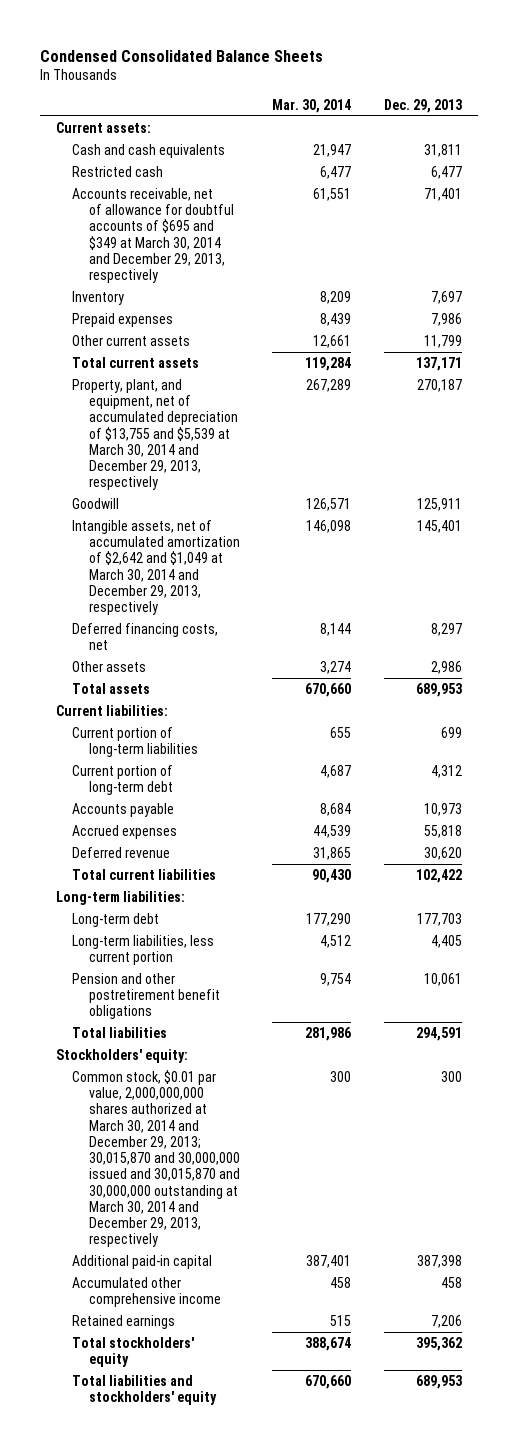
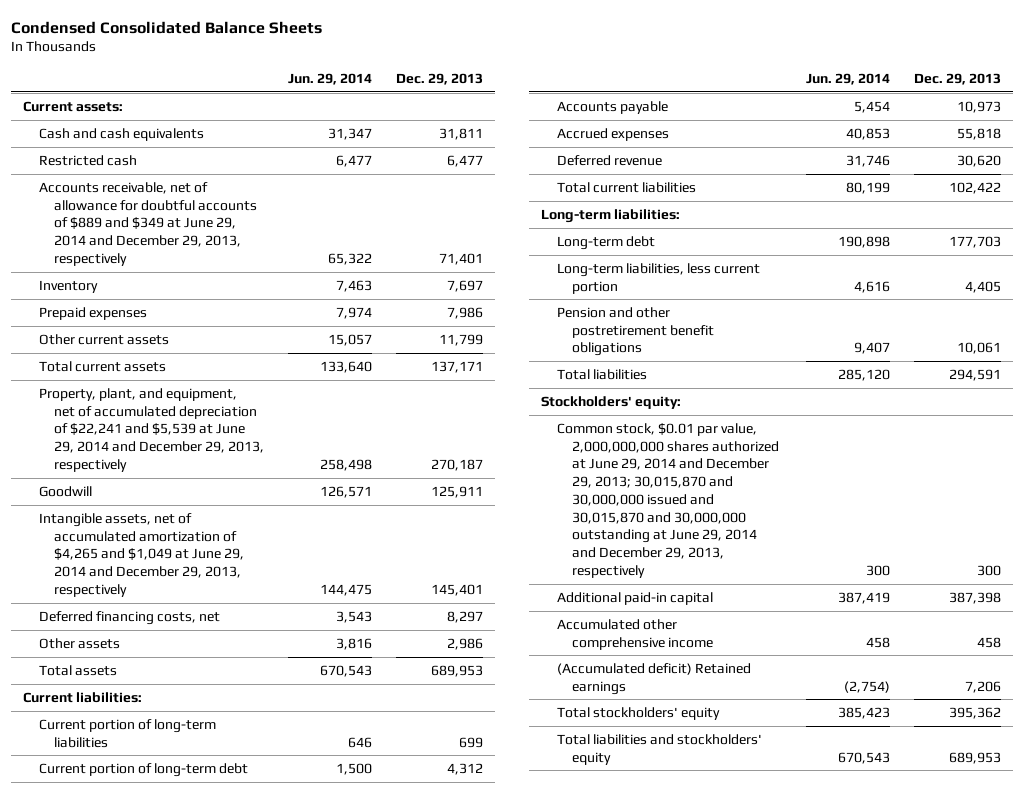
- | Mar. 30, 2014 | Dec. 29, 2013
+ | Jun. 29, 2014 | Dec. 29, 2013
- Accounts receivable, net of allowance for doubtful accounts of $695 and $349 at March 30, 2014 and December 29, 2013, respectively | 61,551 | 71,401
+ Accounts receivable, net of allowance for doubtful accounts of $889 and $349 at June 29, 2014 and December 29, 2013, respectively | 65,322 | 71,401
- Property, plant, and equipment, net of accumulated depreciation of $13,755 and $5,539 at March 30, 2014 and December 29, 2013, respectively | 267,289 | 270,187
+ Property, plant, and equipment, net of accumulated depreciation of $22,241 and $5,539 at June 29, 2014 and December 29, 2013, respectively | 258,498 | 270,187
- Intangible assets, net of accumulated amortization of $2,642 and $1,049 at March 30, 2014 and December 29, 2013, respectively | 146,098 | 145,401
+ Intangible assets, net of accumulated amortization of $4,265 and $1,049 at June 29, 2014 and December 29, 2013, respectively | 144,475 | 145,401
- Common stock, $0.01 par value, 2,000,000,000 shares authorized at March 30, 2014 and December 29, 2013; 30,015,870 and 30,000,000 issued and 30,015,870 and 30,000,000 outstanding at March 30, 2014 and December 29, 2013, respectively | 300 | 300
+ Common stock, $0.01 par value, 2,000,000,000 shares authorized at June 29, 2014 and December 29, 2013; 30,015,870 and 30,000,000 issued and 30,015,870 and 30,000,000 outstanding at June 29, 2014 and December 29, 2013, respectively | 300 | 300
- Retained earnings | 515 | 7,206
+ (Accumulated deficit) Retained earnings | (2,754) | 7,206

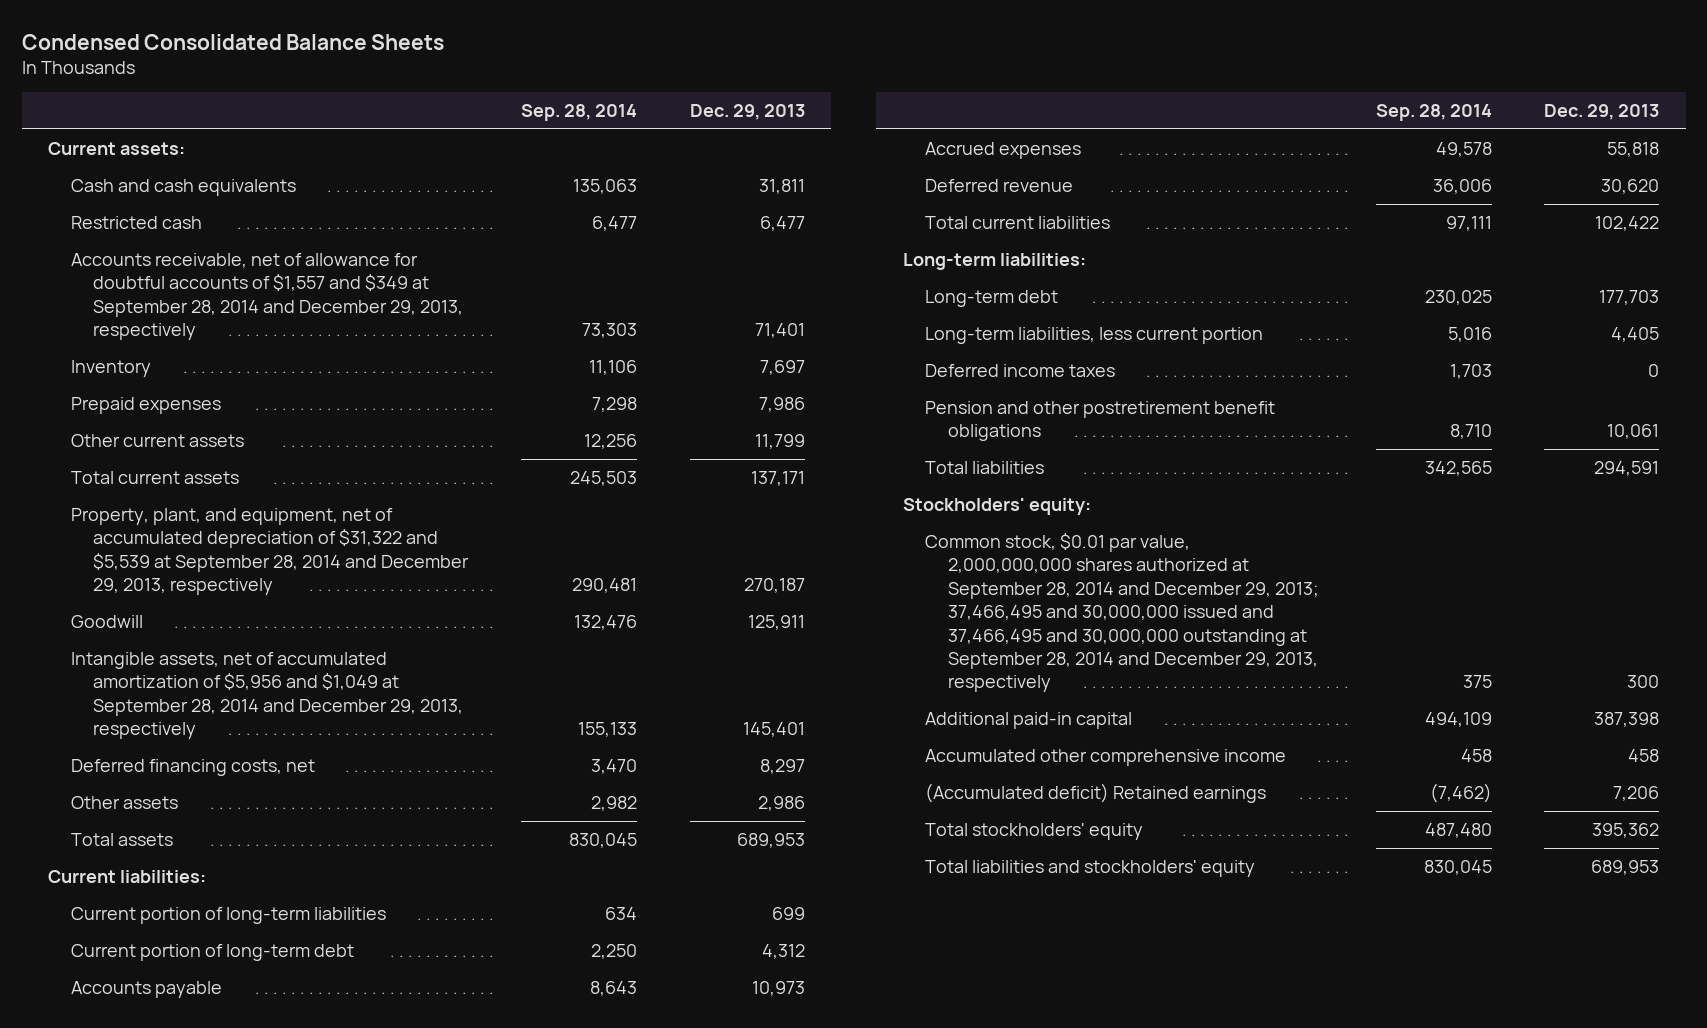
- | Jun. 29, 2014 | Dec. 29, 2013
+ | Sep. 28, 2014 | Dec. 29, 2013
- Accounts receivable, net of allowance for doubtful accounts of $889 and $349 at June 29, 2014 and December 29, 2013, respectively | 65,322 | 71,401
+ Accounts receivable, net of allowance for doubtful accounts of $1,557 and $349 at September 28, 2014 and December 29, 2013, respectively | 73,303 | 71,401
- Property, plant, and equipment, net of accumulated depreciation of $22,241 and $5,539 at June 29, 2014 and December 29, 2013, respectively | 258,498 | 270,187
+ Property, plant, and equipment, net of accumulated depreciation of $31,322 and $5,539 at September 28, 2014 and December 29, 2013, respectively | 290,481 | 270,187
- Intangible assets, net of accumulated amortization of $4,265 and $1,049 at June 29, 2014 and December 29, 2013, respectively | 144,475 | 145,401
+ Intangible assets, net of accumulated amortization of $5,956 and $1,049 at September 28, 2014 and December 29, 2013, respectively | 155,133 | 145,401
+ Deferred income taxes | 1,703 | 0
- Common stock, $0.01 par value, 2,000,000,000 shares authorized at June 29, 2014 and December 29, 2013; 30,015,870 and 30,000,000 issued and 30,015,870 and 30,000,000 outstanding at June 29, 2014 and December 29, 2013, respectively | 300 | 300
+ Common stock, $0.01 par value, 2,000,000,000 shares authorized at September 28, 2014 and December 29, 2013; 37,466,495 and 30,000,000 issued and 37,466,495 and 30,000,000 outstanding at September 28, 2014 and December 29, 2013, respectively | 375 | 300

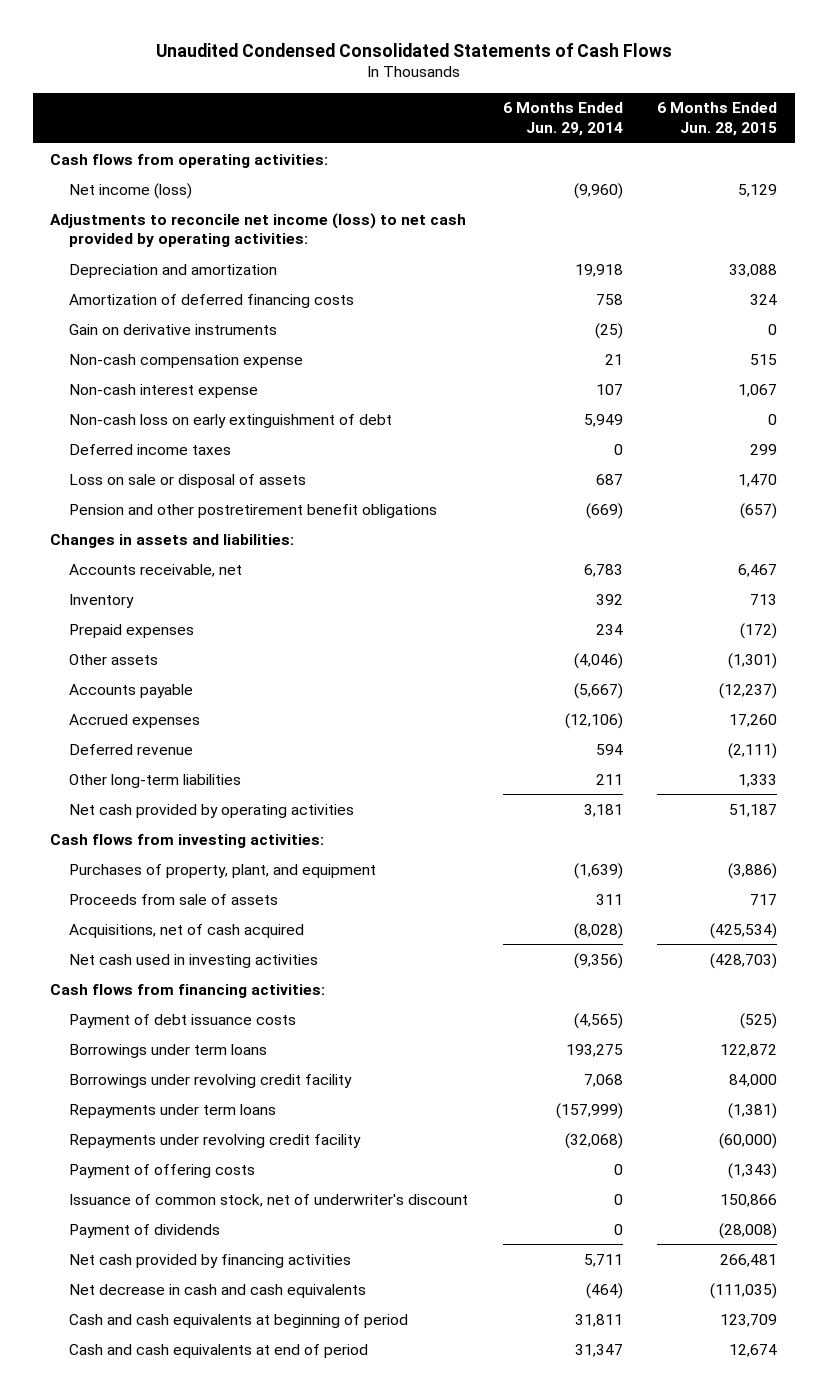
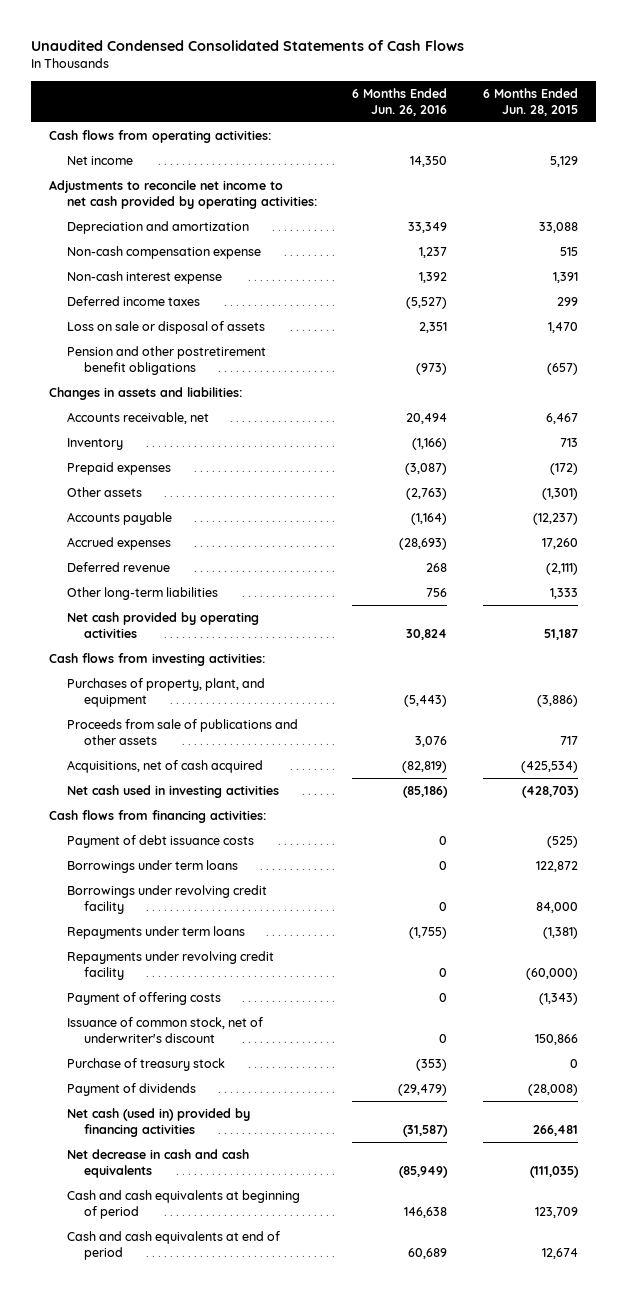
- | 6 Months Ended Jun. 29, 2014 | 6 Months Ended Jun. 28, 2015
+ | 6 Months Ended Jun. 26, 2016 | 6 Months Ended Jun. 28, 2015
- Net income (loss) | (9,960) | 5,129
- Adjustments to reconcile net income (loss) to net cash provided by operating activities:
+ Net income | 14,350 | 5,129
+ Adjustments to reconcile net income to net cash provided by operating activities:
- Amortization of deferred financing costs | 758 | 324
- Gain on derivative instruments | (25) | 0
- Non-cash interest expense | 107 | 1,067
- Non-cash loss on early extinguishment of debt | 5,949 | 0
+ Non-cash interest expense | 1,392 | 1,391
- Proceeds from sale of assets | 311 | 717
+ Proceeds from sale of publications and other assets | 3,076 | 717
+ Purchase of treasury stock | (353) | 0
- Net cash provided by financing activities | 5,711 | 266,481
+ Net cash (used in) provided by financing activities | (31,587) | 266,481

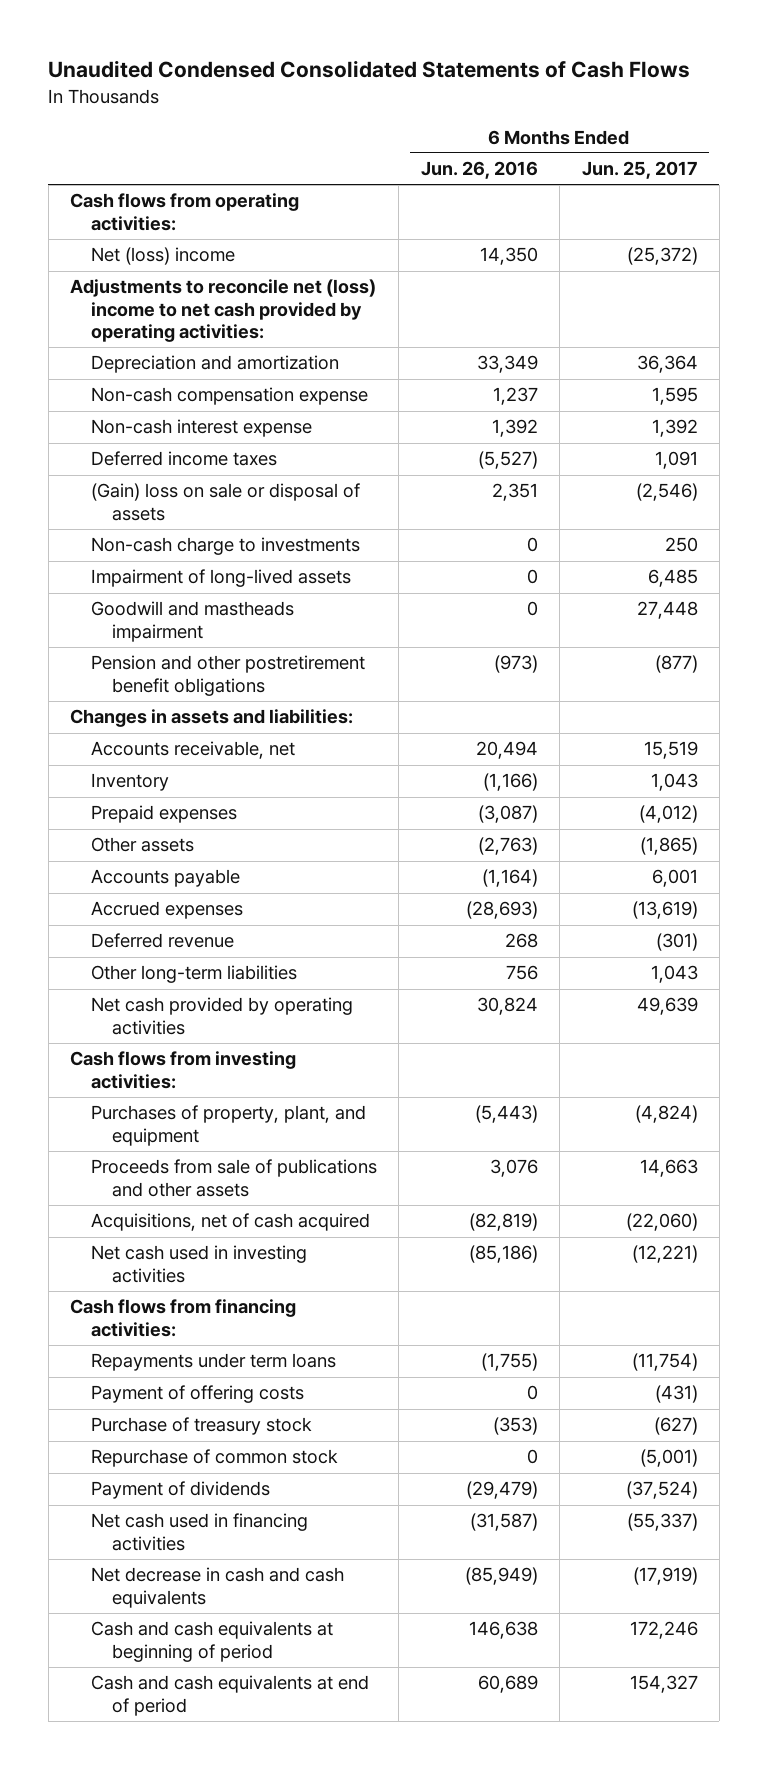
- | 6 Months Ended Jun. 26, 2016 | 6 Months Ended Jun. 28, 2015
+ | 6 Months Ended Jun. 26, 2016 | 6 Months Ended Jun. 25, 2017
- Net income | 14,350 | 5,129
- Adjustments to reconcile net income to net cash provided by operating activities:
+ Net (loss) income | 14,350 | (25,372)
+ Adjustments to reconcile net (loss) income to net cash provided by operating activities:
- Loss on sale or disposal of assets | 2,351 | 1,470
+ (Gain) loss on sale or disposal of assets | 2,351 | (2,546)
+ Non-cash charge to investments | 0 | 250
+ Impairment of long-lived assets | 0 | 6,485
+ Goodwill and mastheads impairment | 0 | 27,448
- Payment of debt issuance costs | 0 | (525)
- Borrowings under term loans | 0 | 122,872
- Borrowings under revolving credit facility | 0 | 84,000
- Repayments under revolving credit facility | 0 | (60,000)
- Issuance of common stock, net of underwriter's discount | 0 | 150,866
+ Repurchase of common stock | 0 | (5,001)
- Net cash (used in) provided by financing activities | (31,587) | 266,481
+ Net cash used in financing activities | (31,587) | (55,337)

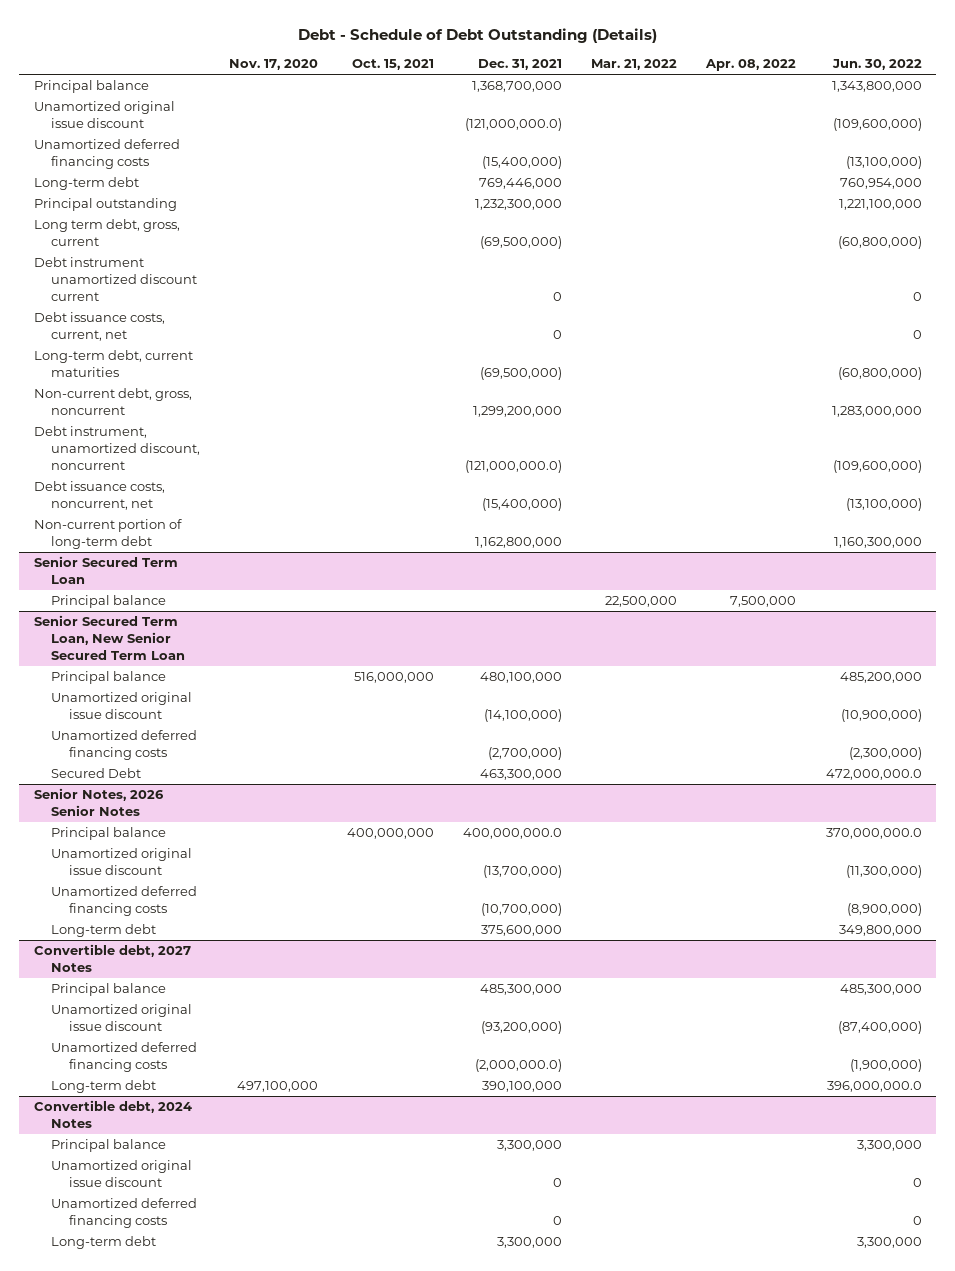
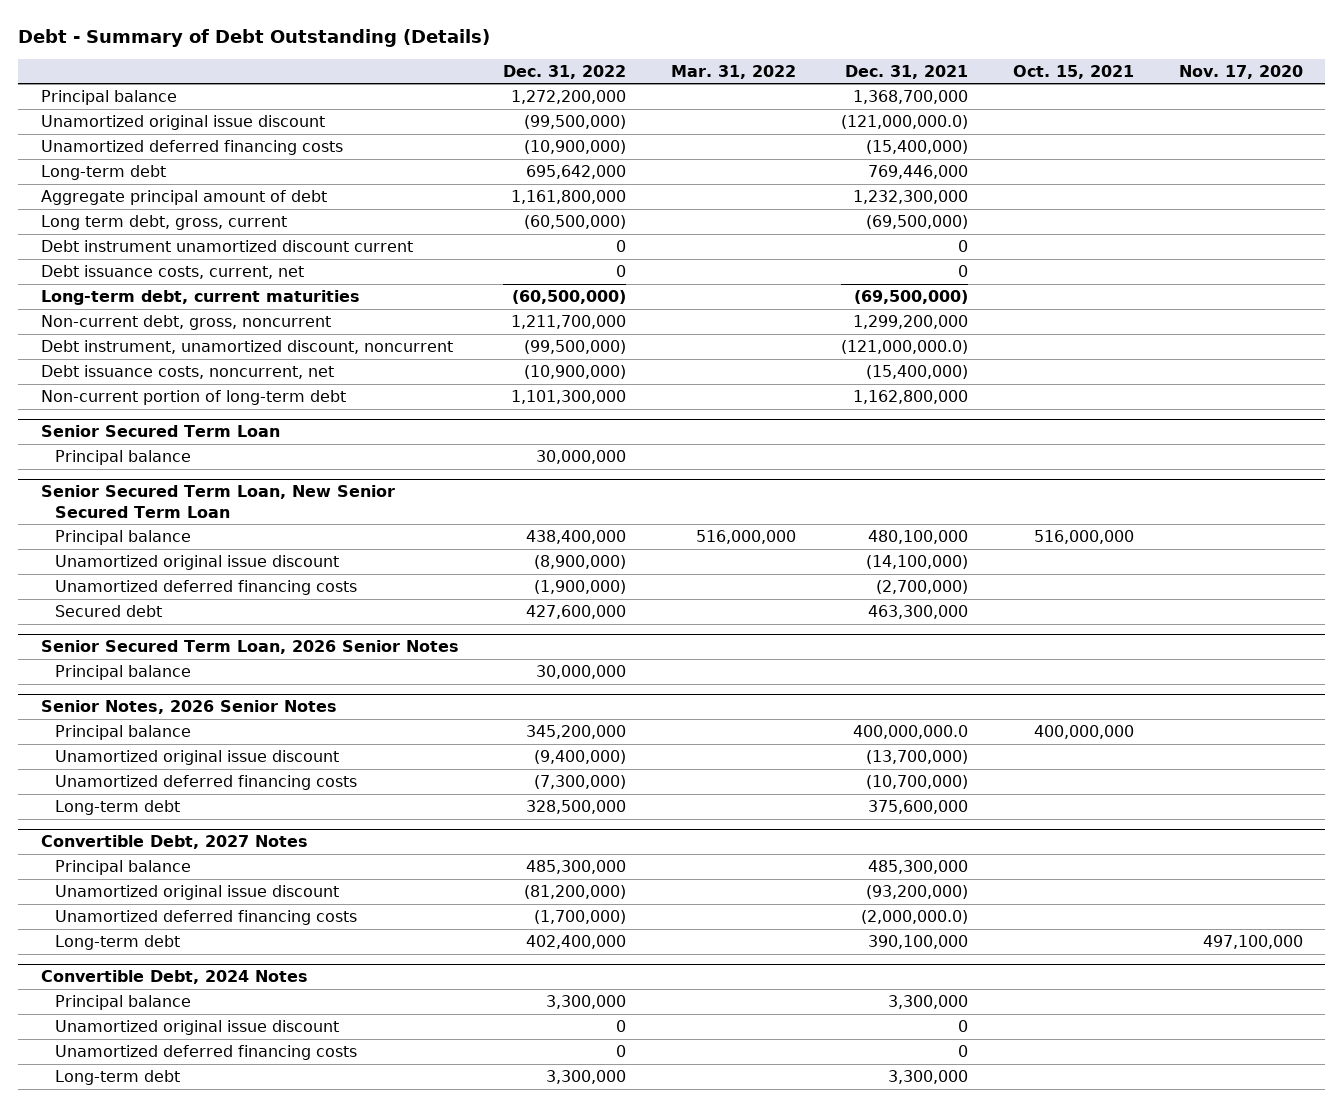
- Debt - Schedule of Debt Outstanding (Details)
+ Debt - Summary of Debt Outstanding (Details)
- | Nov. 17, 2020 | Oct. 15, 2021 | Dec. 31, 2021 | Mar. 21, 2022 | Apr. 08, 2022 | Jun. 30, 2022
+ | Dec. 31, 2022 | Mar. 31, 2022 | Dec. 31, 2021 | Oct. 15, 2021 | Nov. 17, 2020
- Principal outstanding | | | 1,232,300,000 | | | 1,221,100,000
+ Aggregate principal amount of debt | 1,161,800,000 | | 1,232,300,000 | |
@ Senior Secured Term Loan, New Senior Secured Term Loan
- Secured Debt | | | 463,300,000 | | | 472,000,000.0
+ Secured debt | 427,600,000 | | 463,300,000 | |
+ Senior Secured Term Loan, 2026 Senior Notes
+ Principal balance | 30,000,000 | | | |
- Convertible debt, 2027 Notes
+ Convertible Debt, 2027 Notes
- Convertible debt, 2024 Notes
+ Convertible Debt, 2024 Notes

